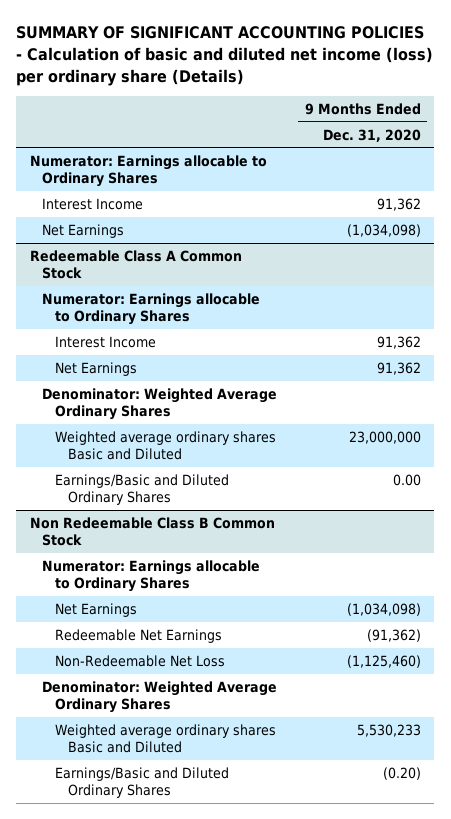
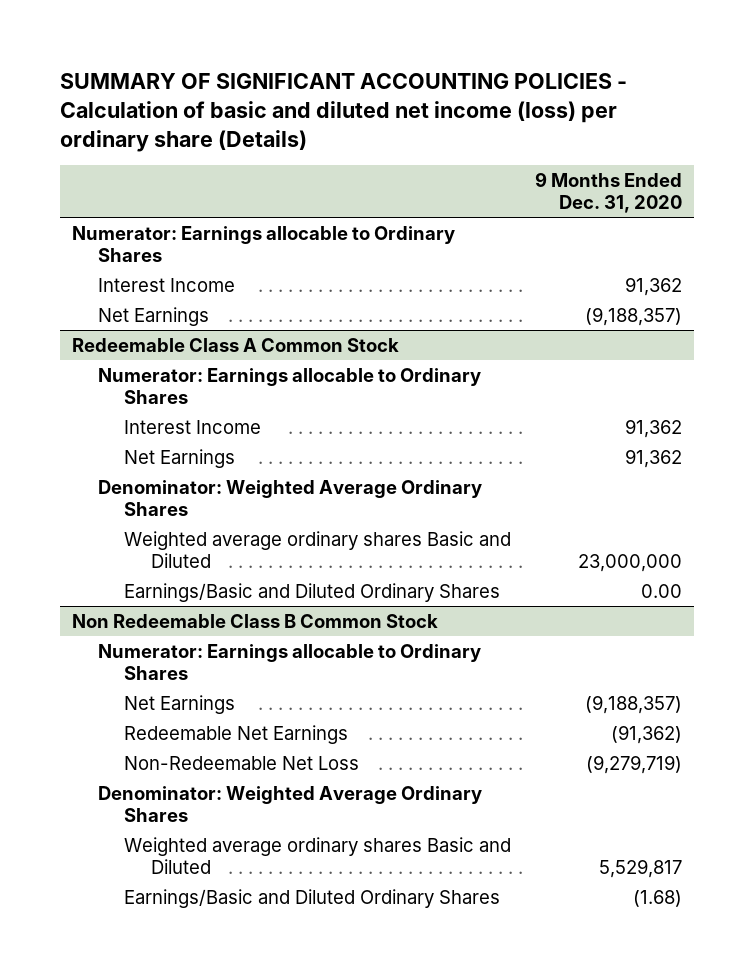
- Net Earnings | (1,034,098)
+ Net Earnings | (9,188,357)
@ Non Redeemable Class B Common Stock
- Net Earnings | (1,034,098)
+ Net Earnings | (9,188,357)
- Non-Redeemable Net Loss | (1,125,460)
+ Non-Redeemable Net Loss | (9,279,719)
- Weighted average ordinary shares Basic and Diluted | 5,530,233
- Earnings/Basic and Diluted Ordinary Shares | (0.20)
+ Weighted average ordinary shares Basic and Diluted | 5,529,817
+ Earnings/Basic and Diluted Ordinary Shares | (1.68)

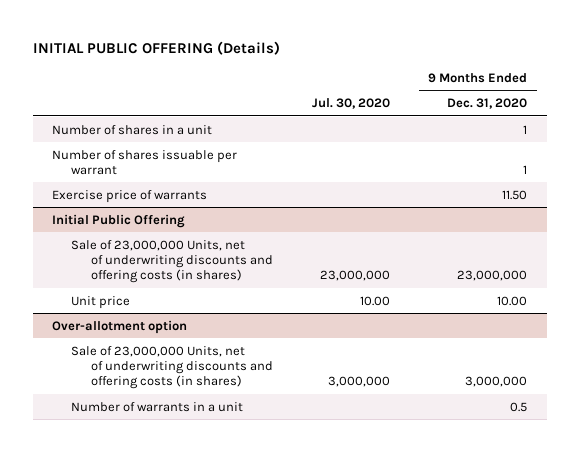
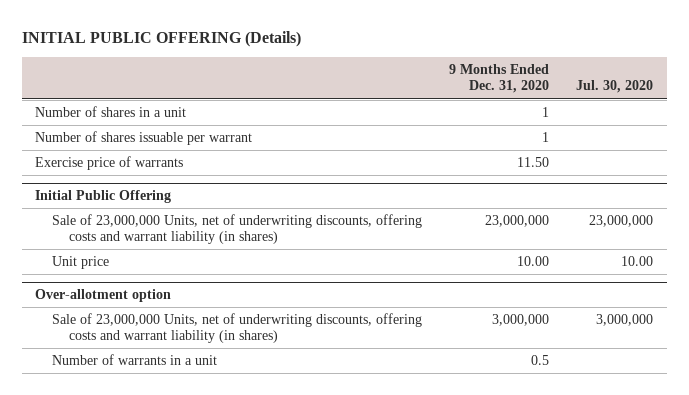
- | Jul. 30, 2020 | 9 Months Ended Dec. 31, 2020
+ | 9 Months Ended Dec. 31, 2020 | Jul. 30, 2020
@ Initial Public Offering
- Sale of 23,000,000 Units, net of underwriting discounts and offering costs (in shares) | 23,000,000 | 23,000,000
+ Sale of 23,000,000 Units, net of underwriting discounts, offering costs and warrant liability (in shares) | 23,000,000 | 23,000,000
@ Over-allotment option
- Sale of 23,000,000 Units, net of underwriting discounts and offering costs (in shares) | 3,000,000 | 3,000,000
+ Sale of 23,000,000 Units, net of underwriting discounts, offering costs and warrant liability (in shares) | 3,000,000 | 3,000,000

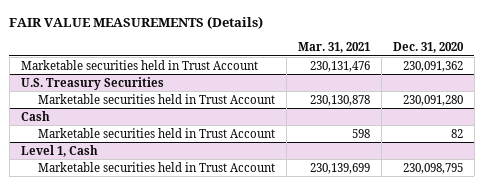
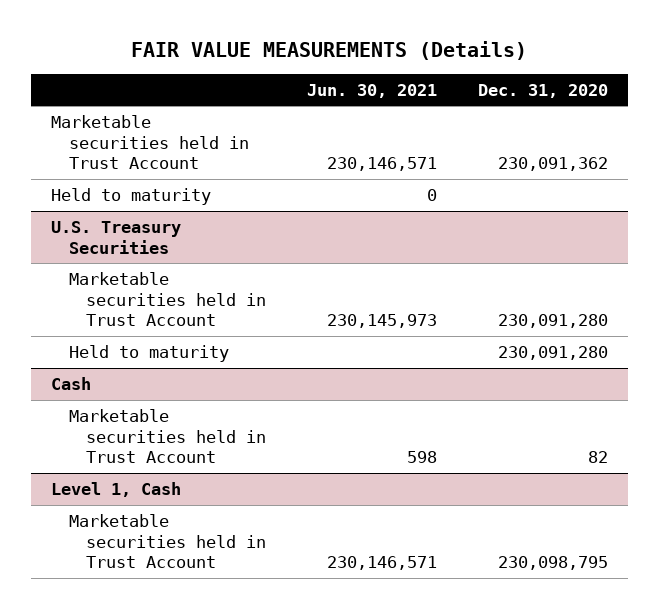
- | Mar. 31, 2021 | Dec. 31, 2020
+ | Jun. 30, 2021 | Dec. 31, 2020
+ Held to maturity | 0 |
@ U.S. Treasury Securities
+ Held to maturity | | 230,091,280

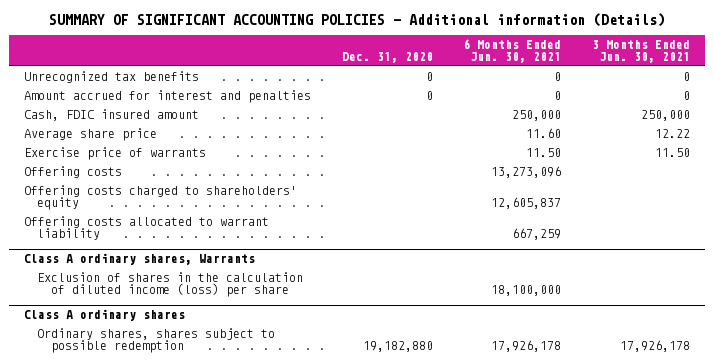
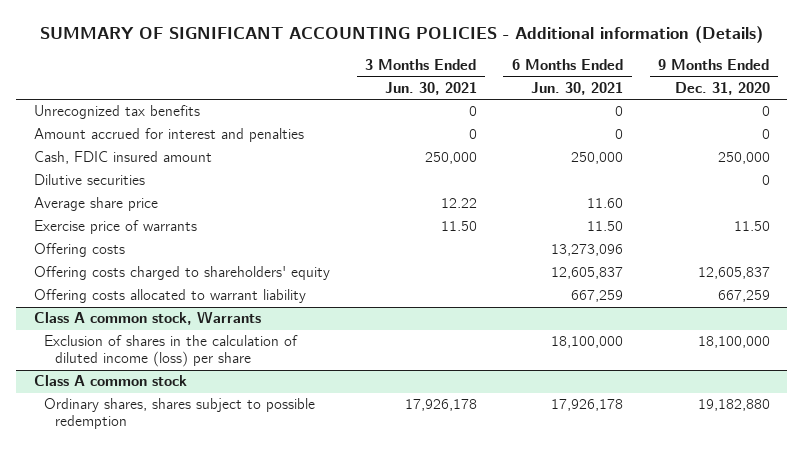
- | Dec. 31, 2020 | 6 Months Ended Jun. 30, 2021 | 3 Months Ended Jun. 30, 2021
+ | 3 Months Ended Jun. 30, 2021 | 6 Months Ended Jun. 30, 2021 | 9 Months Ended Dec. 31, 2020
+ Dilutive securities | | | 0
- Class A ordinary shares, Warrants
+ Class A common stock, Warrants
- Class A ordinary shares
+ Class A common stock

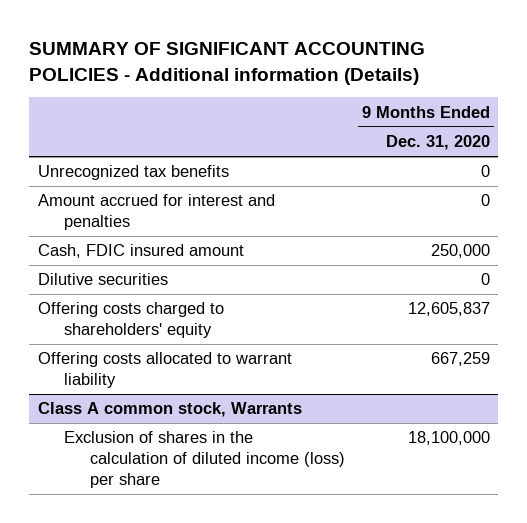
- | 3 Months Ended Jun. 30, 2021 | 6 Months Ended Jun. 30, 2021 | 9 Months Ended Dec. 31, 2020
+ | 9 Months Ended Dec. 31, 2020
- Average share price | 12.22 | 11.60 |
- Exercise price of warrants | 11.50 | 11.50 | 11.50
- Offering costs | | 13,273,096 |
- Class A common stock
- Ordinary shares, shares subject to possible redemption | 17,926,178 | 17,926,178 | 19,182,880

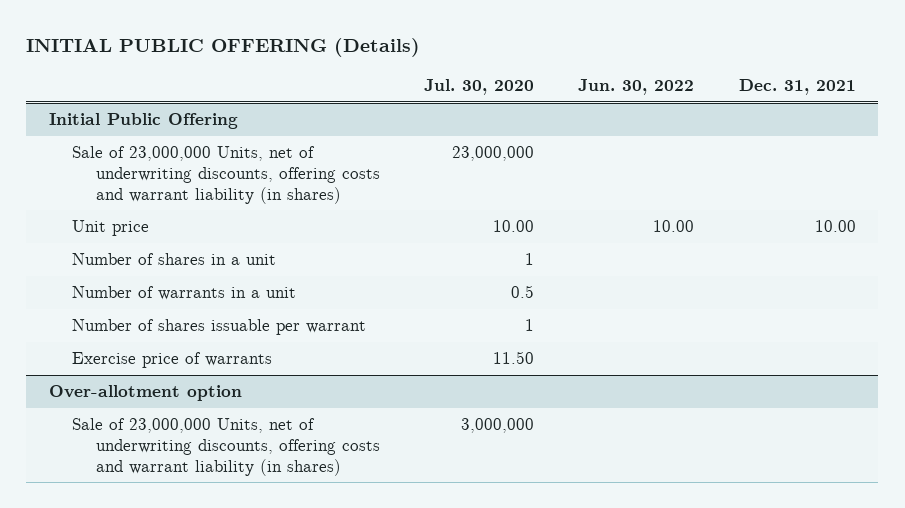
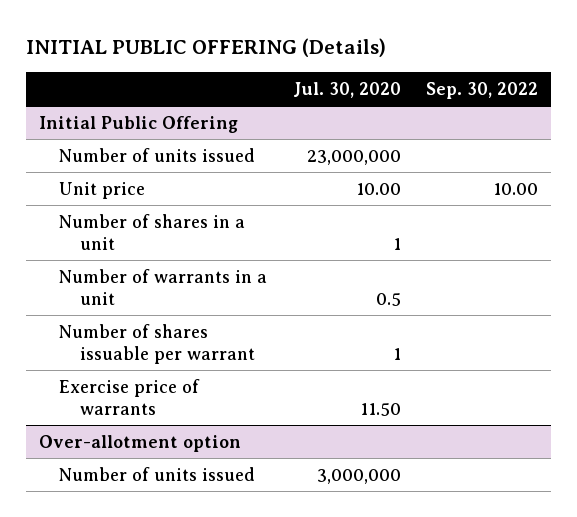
- | Jul. 30, 2020 | Jun. 30, 2022 | Dec. 31, 2021
+ | Jul. 30, 2020 | Sep. 30, 2022
@ Initial Public Offering
- Sale of 23,000,000 Units, net of underwriting discounts, offering costs and warrant liability (in shares) | 23,000,000 | |
+ Number of units issued | 23,000,000 |
@ Over-allotment option
- Sale of 23,000,000 Units, net of underwriting discounts, offering costs and warrant liability (in shares) | 3,000,000 | |
+ Number of units issued | 3,000,000 |

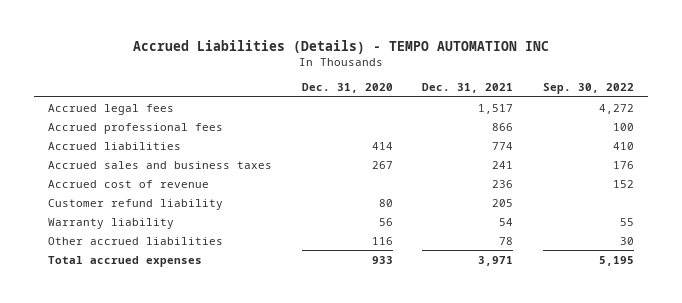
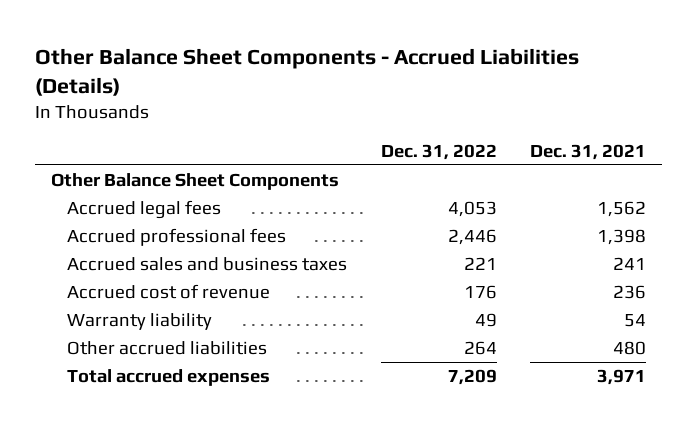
- Accrued Liabilities (Details) - TEMPO AUTOMATION INC
+ Other Balance Sheet Components - Accrued Liabilities (Details)
- | Dec. 31, 2020 | Dec. 31, 2021 | Sep. 30, 2022
+ | Dec. 31, 2022 | Dec. 31, 2021
- Accrued legal fees | | 1,517 | 4,272
- Accrued professional fees | | 866 | 100
- Accrued liabilities | 414 | 774 | 410
+ Other Balance Sheet Components
+ Accrued legal fees | 4,053 | 1,562
+ Accrued professional fees | 2,446 | 1,398
- Customer refund liability | 80 | 205 |
- Other accrued liabilities | 116 | 78 | 30
+ Other accrued liabilities | 264 | 480

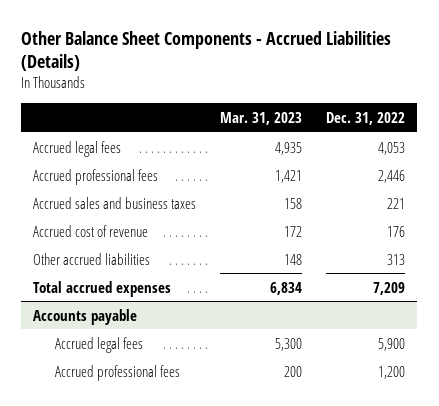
- | Dec. 31, 2022 | Dec. 31, 2021
+ | Mar. 31, 2023 | Dec. 31, 2022
- Other Balance Sheet Components
- Warranty liability | 49 | 54
- Other accrued liabilities | 264 | 480
+ Other accrued liabilities | 148 | 313
+ Accounts payable
+ Accrued legal fees | 5,300 | 5,900
+ Accrued professional fees | 200 | 1,200

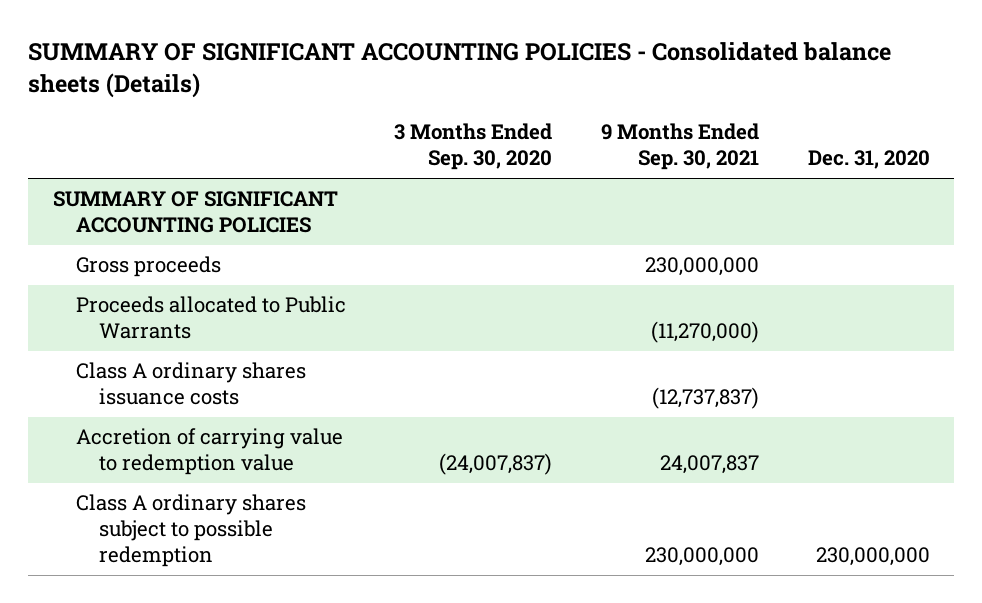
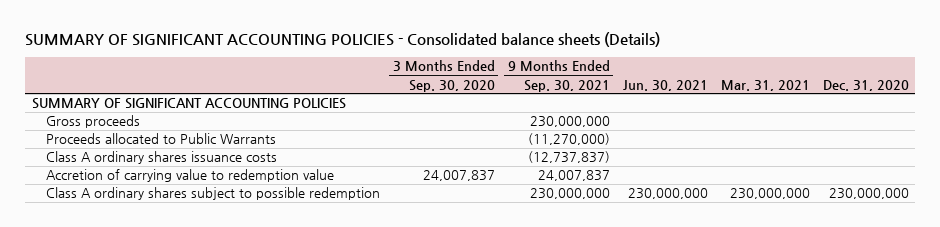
- | 3 Months Ended Sep. 30, 2020 | 9 Months Ended Sep. 30, 2021 | Dec. 31, 2020
+ | 3 Months Ended Sep. 30, 2020 | 9 Months Ended Sep. 30, 2021 | Jun. 30, 2021 | Mar. 31, 2021 | Dec. 31, 2020
- Accretion of carrying value to redemption value | (24,007,837) | 24,007,837 |
+ Accretion of carrying value to redemption value | 24,007,837 | 24,007,837 | | |

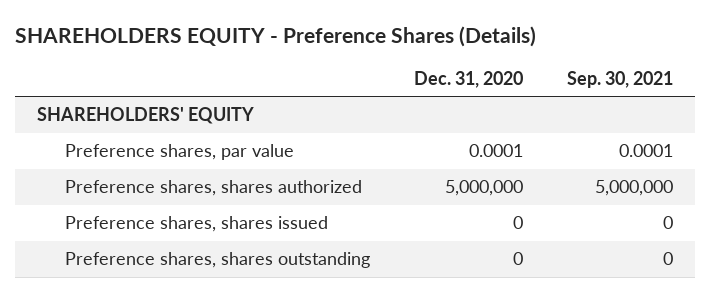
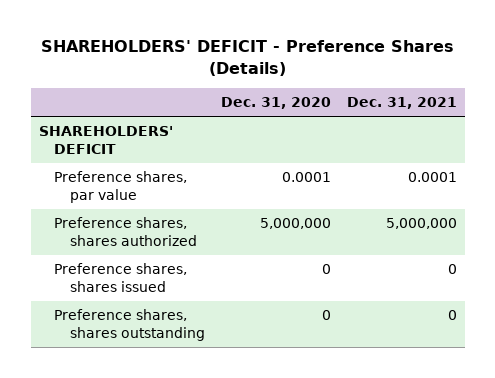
- SHAREHOLDERS EQUITY - Preference Shares (Details)
+ SHAREHOLDERS' DEFICIT - Preference Shares (Details)
- | Dec. 31, 2020 | Sep. 30, 2021
+ | Dec. 31, 2020 | Dec. 31, 2021
- SHAREHOLDERS' EQUITY
+ SHAREHOLDERS' DEFICIT

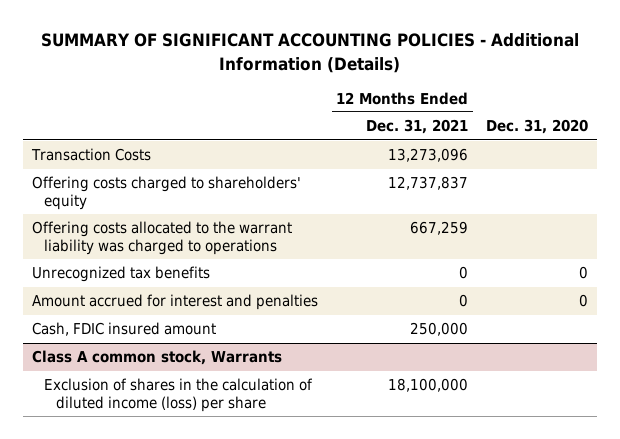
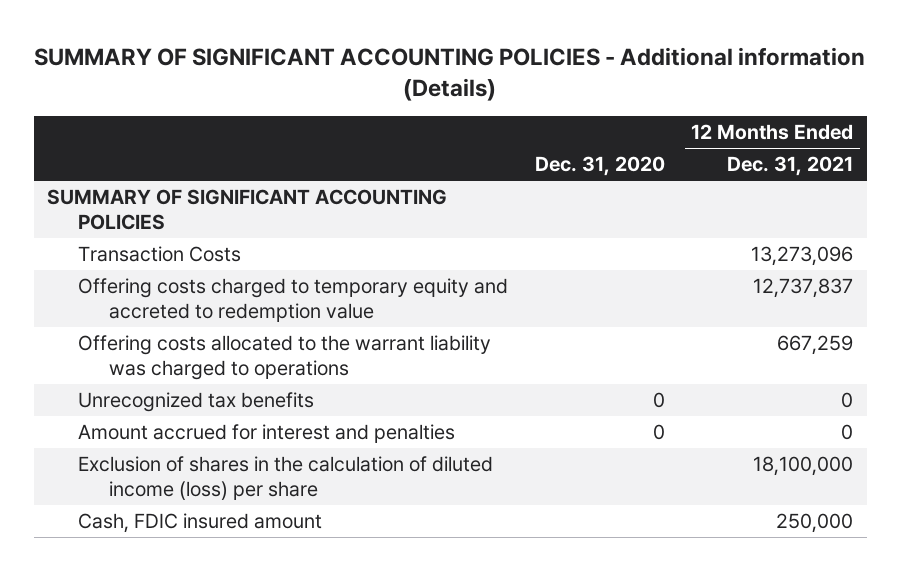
- SUMMARY OF SIGNIFICANT ACCOUNTING POLICIES - Additional Information (Details)
+ SUMMARY OF SIGNIFICANT ACCOUNTING POLICIES - Additional information (Details)
- | 12 Months Ended Dec. 31, 2021 | Dec. 31, 2020
+ | Dec. 31, 2020 | 12 Months Ended Dec. 31, 2021
+ SUMMARY OF SIGNIFICANT ACCOUNTING POLICIES
- Offering costs charged to shareholders' equity | 12,737,837 |
+ Offering costs charged to temporary equity and accreted to redemption value | | 12,737,837
- Class A common stock, Warrants
moved down: Cash, FDIC insured amount | | 250,000

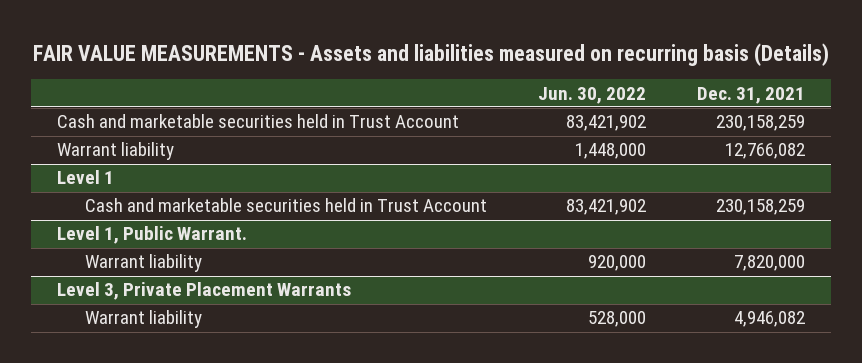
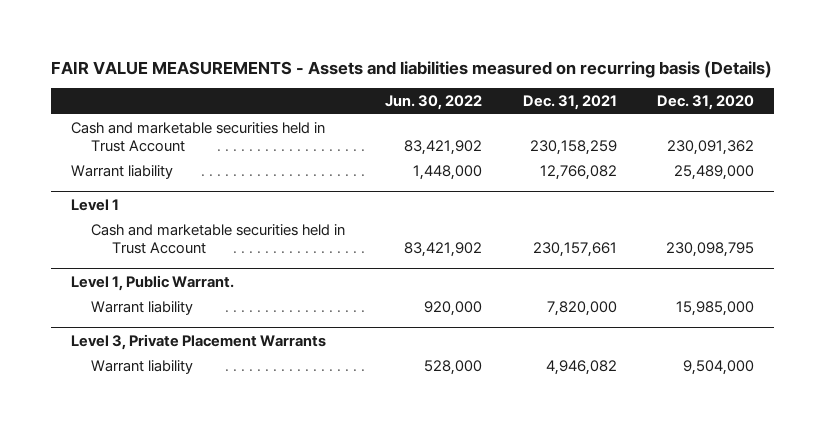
- | Jun. 30, 2022 | Dec. 31, 2021
+ | Jun. 30, 2022 | Dec. 31, 2021 | Dec. 31, 2020
@ Level 1
- Cash and marketable securities held in Trust Account | 83,421,902 | 230,158,259
+ Cash and marketable securities held in Trust Account | 83,421,902 | 230,157,661 | 230,098,795

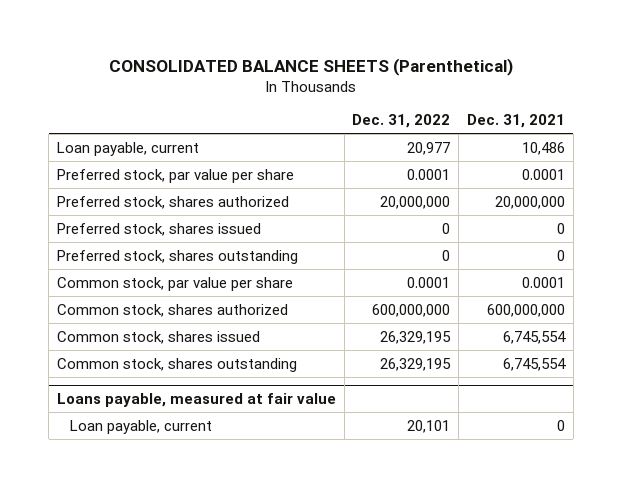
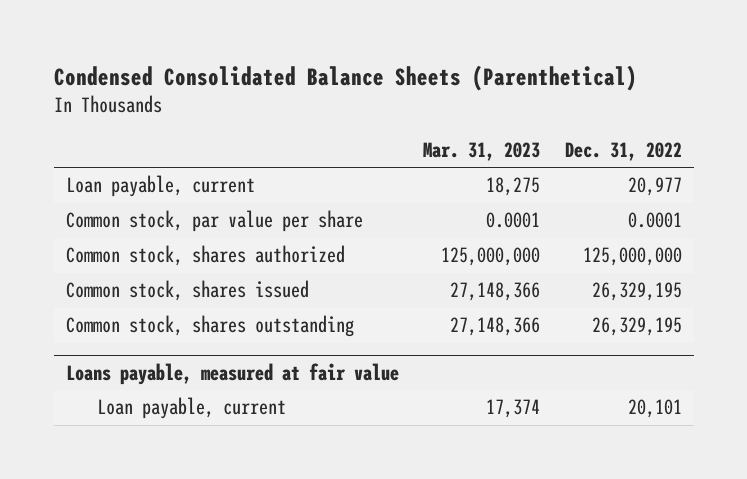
- CONSOLIDATED BALANCE SHEETS (Parenthetical)
+ Condensed Consolidated Balance Sheets (Parenthetical)
- | Dec. 31, 2022 | Dec. 31, 2021
+ | Mar. 31, 2023 | Dec. 31, 2022
- Preferred stock, par value per share | 0.0001 | 0.0001
- Preferred stock, shares authorized | 20,000,000 | 20,000,000
- Preferred stock, shares issued | 0 | 0
- Preferred stock, shares outstanding | 0 | 0
- Common stock, shares authorized | 600,000,000 | 600,000,000
+ Common stock, shares authorized | 125,000,000 | 125,000,000

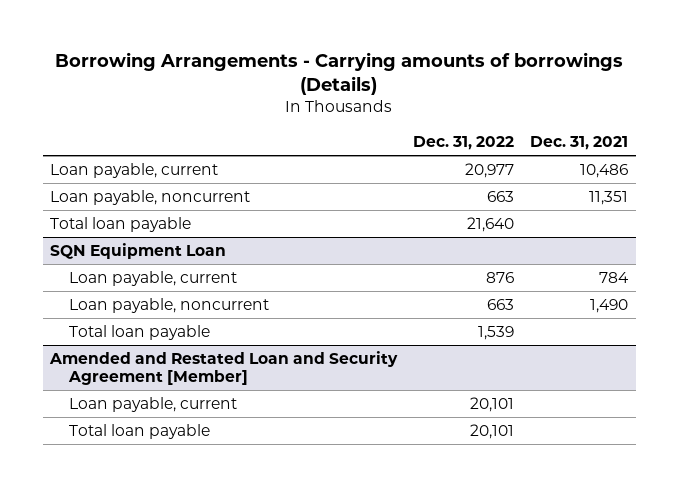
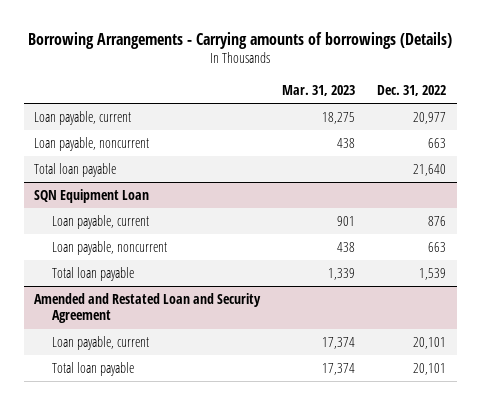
- | Dec. 31, 2022 | Dec. 31, 2021
+ | Mar. 31, 2023 | Dec. 31, 2022
- Amended and Restated Loan and Security Agreement [Member]
+ Amended and Restated Loan and Security Agreement

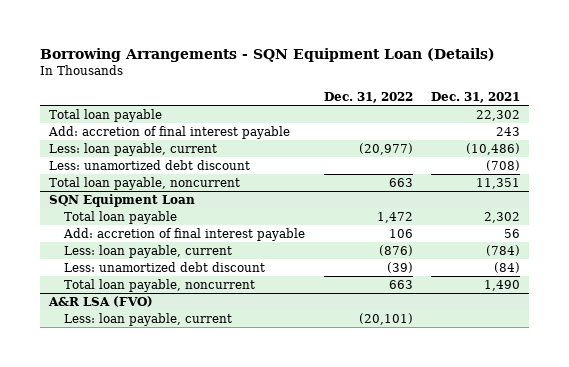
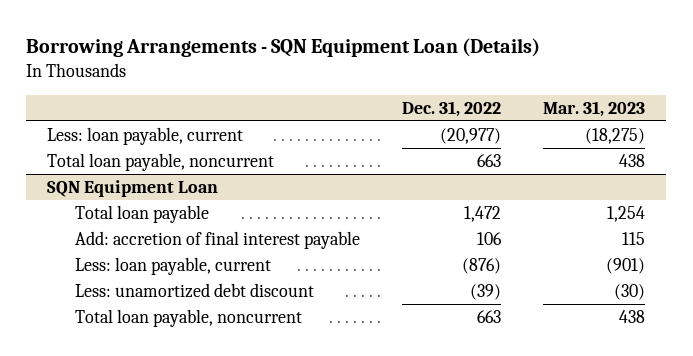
- | Dec. 31, 2022 | Dec. 31, 2021
+ | Dec. 31, 2022 | Mar. 31, 2023
- Total loan payable | | 22,302
- Add: accretion of final interest payable | | 243
- Less: unamortized debt discount | | (708)
- A&R LSA (FVO)
- Less: loan payable, current | (20,101) |

